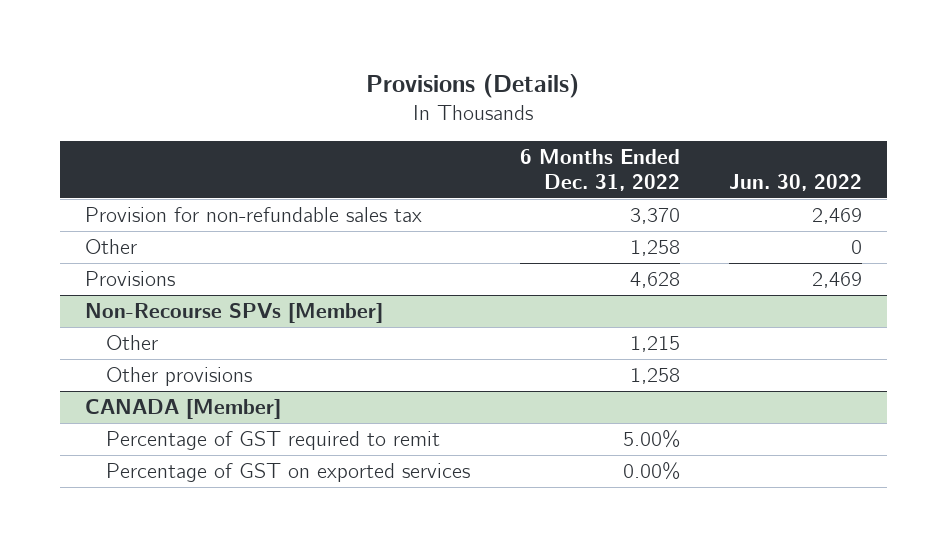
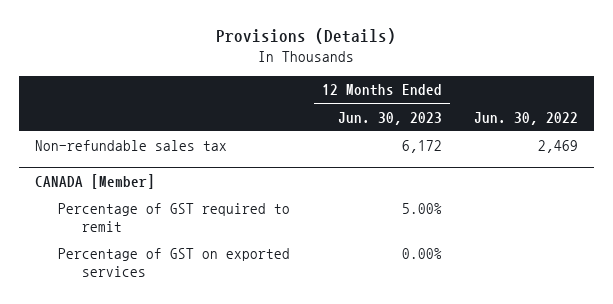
- | 6 Months Ended Dec. 31, 2022 | Jun. 30, 2022
+ | 12 Months Ended Jun. 30, 2023 | Jun. 30, 2022
- Provision for non-refundable sales tax | 3,370 | 2,469
- Other | 1,258 | 0
- Provisions | 4,628 | 2,469
- Non-Recourse SPVs [Member]
- Other | 1,215 |
- Other provisions | 1,258 |
+ Non-refundable sales tax | 6,172 | 2,469

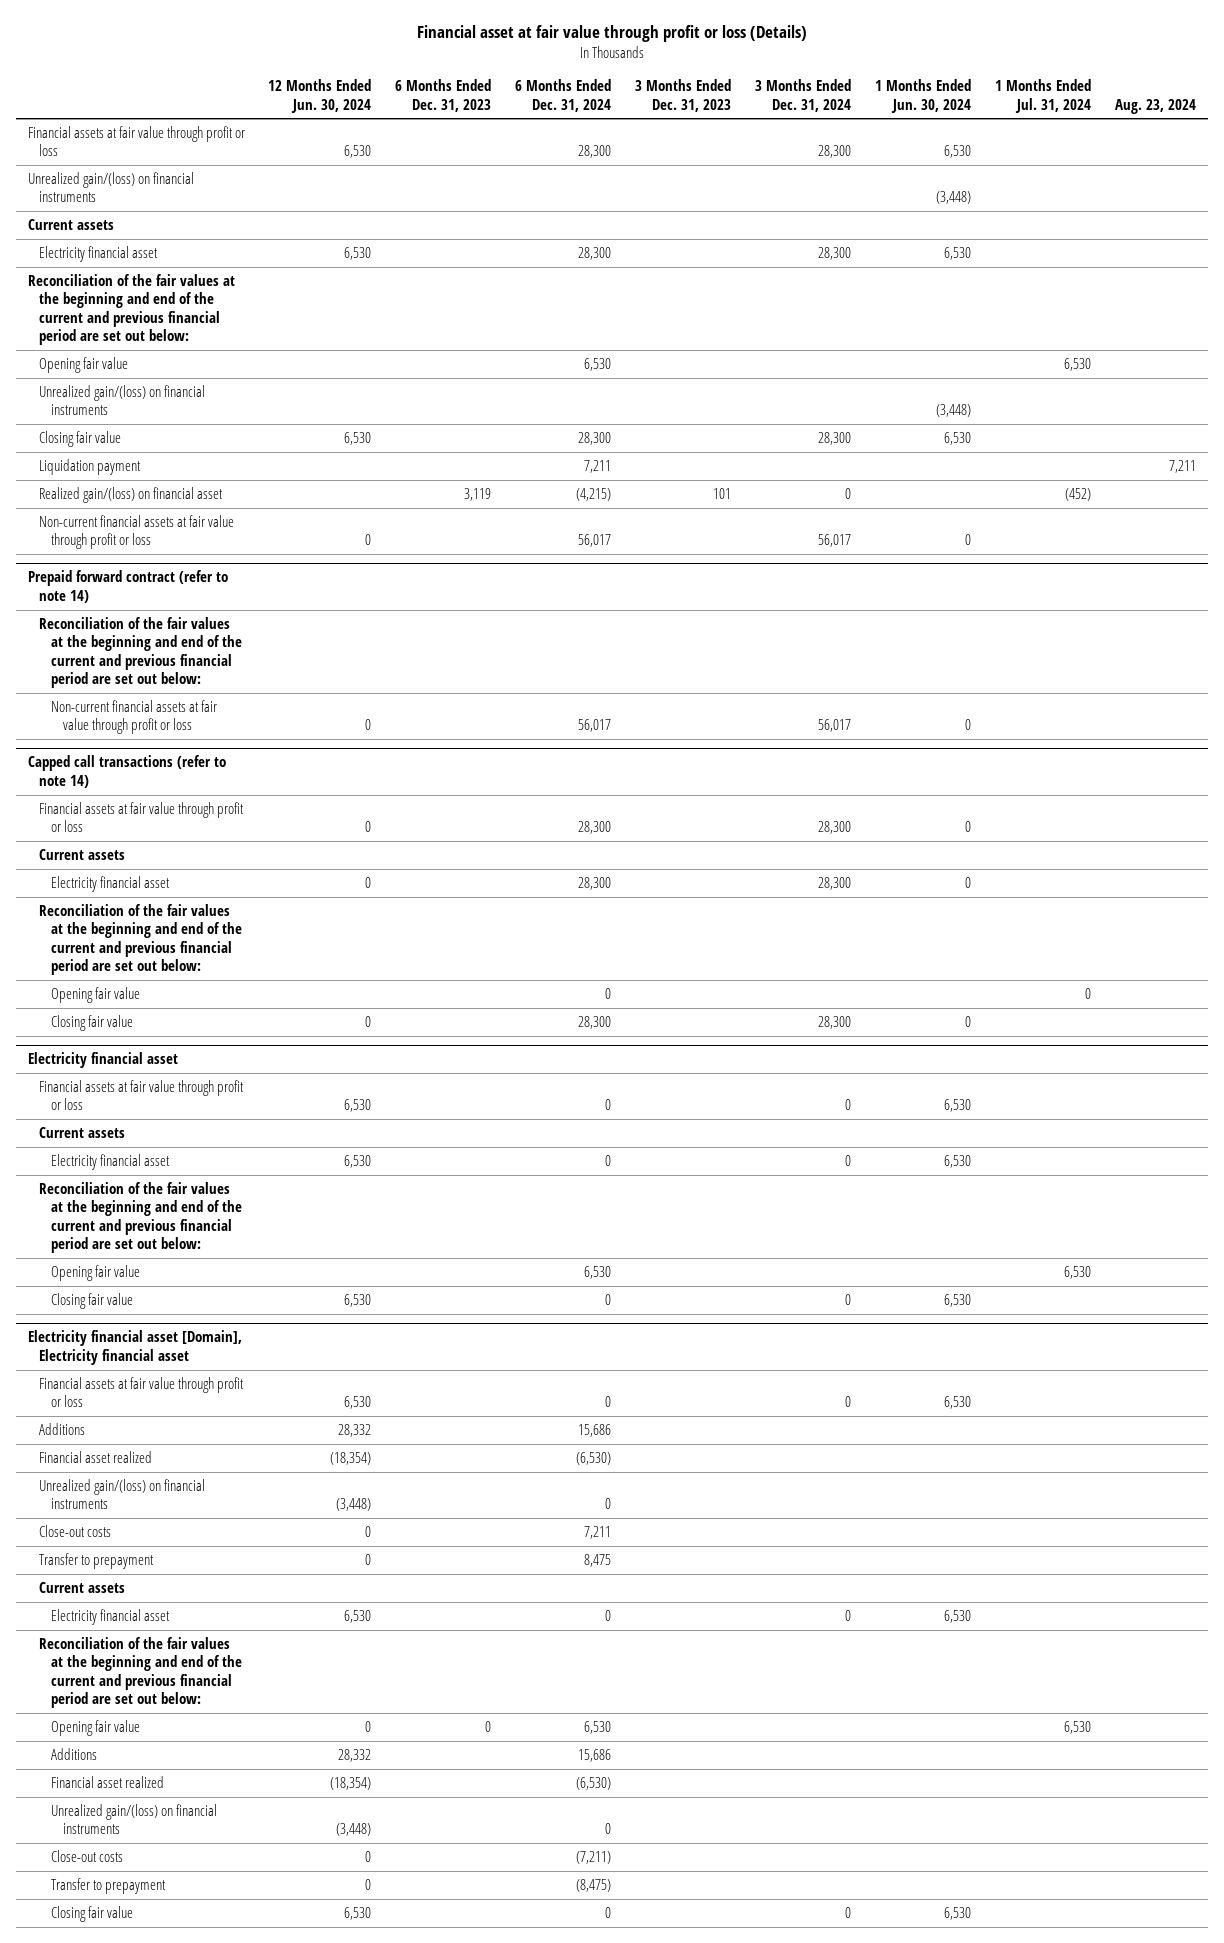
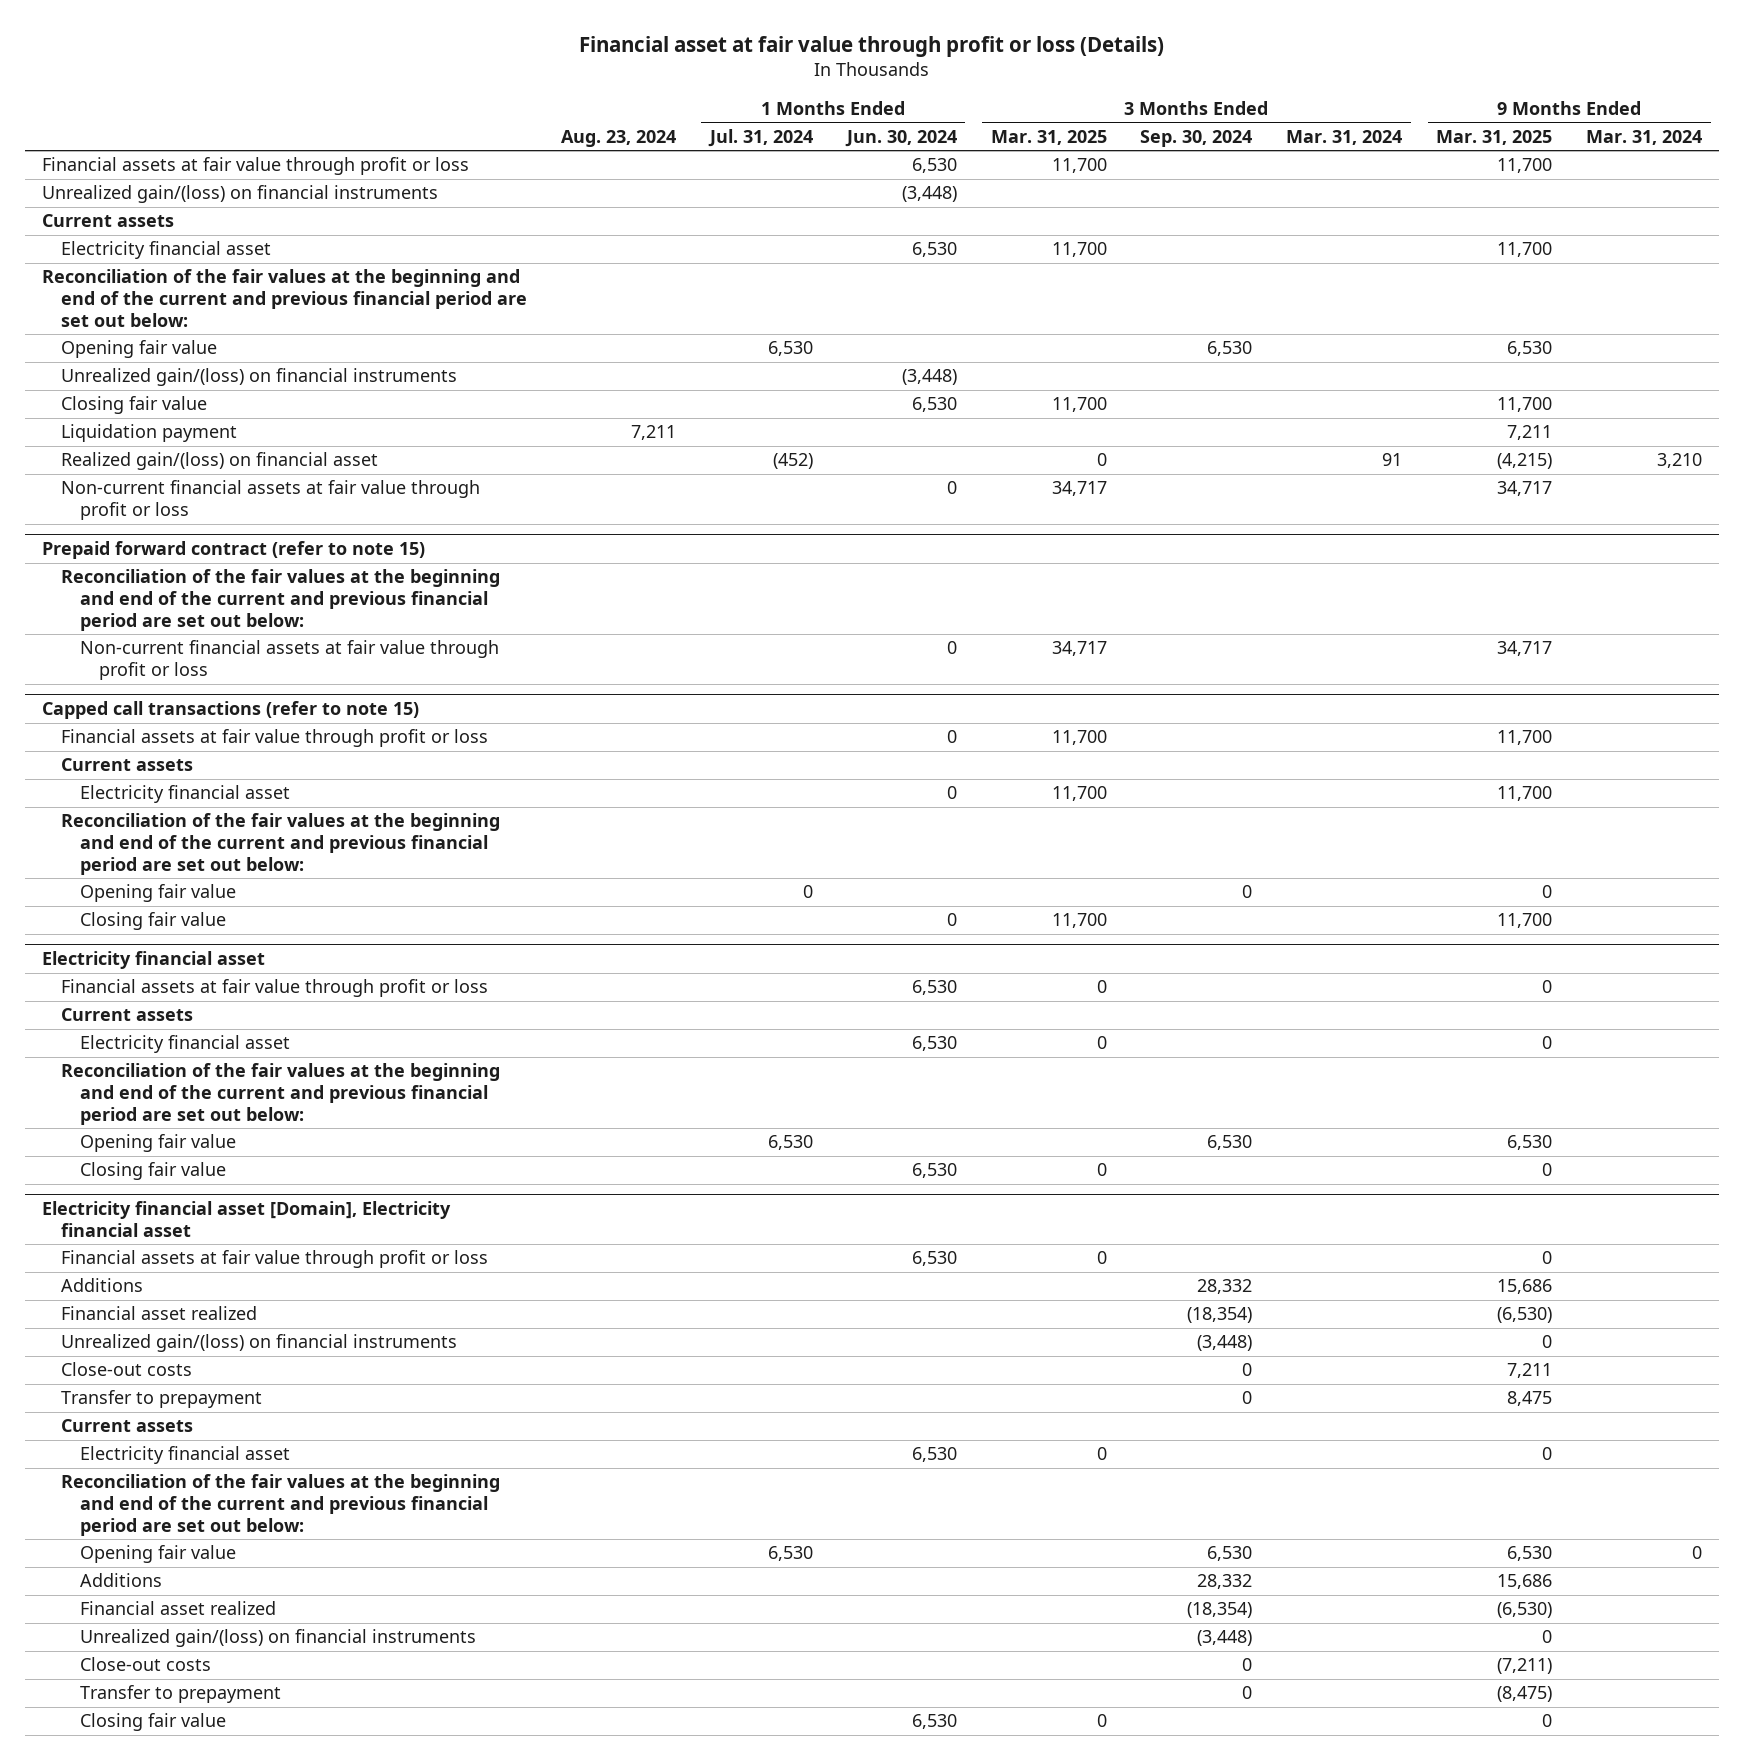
- | 12 Months Ended Jun. 30, 2024 | 6 Months Ended Dec. 31, 2023 | 6 Months Ended Dec. 31, 2024 | 3 Months Ended Dec. 31, 2023 | 3 Months Ended Dec. 31, 2024 | 1 Months Ended Jun. 30, 2024 | 1 Months Ended Jul. 31, 2024 | Aug. 23, 2024
+ | Aug. 23, 2024 | 1 Months Ended Jul. 31, 2024 | 1 Months Ended Jun. 30, 2024 | 3 Months Ended Mar. 31, 2025 | 3 Months Ended Sep. 30, 2024 | 3 Months Ended Mar. 31, 2024 | 9 Months Ended Mar. 31, 2025 | 9 Months Ended Mar. 31, 2024
- Prepaid forward contract (refer to note 14)
+ Prepaid forward contract (refer to note 15)
- Capped call transactions (refer to note 14)
+ Capped call transactions (refer to note 15)

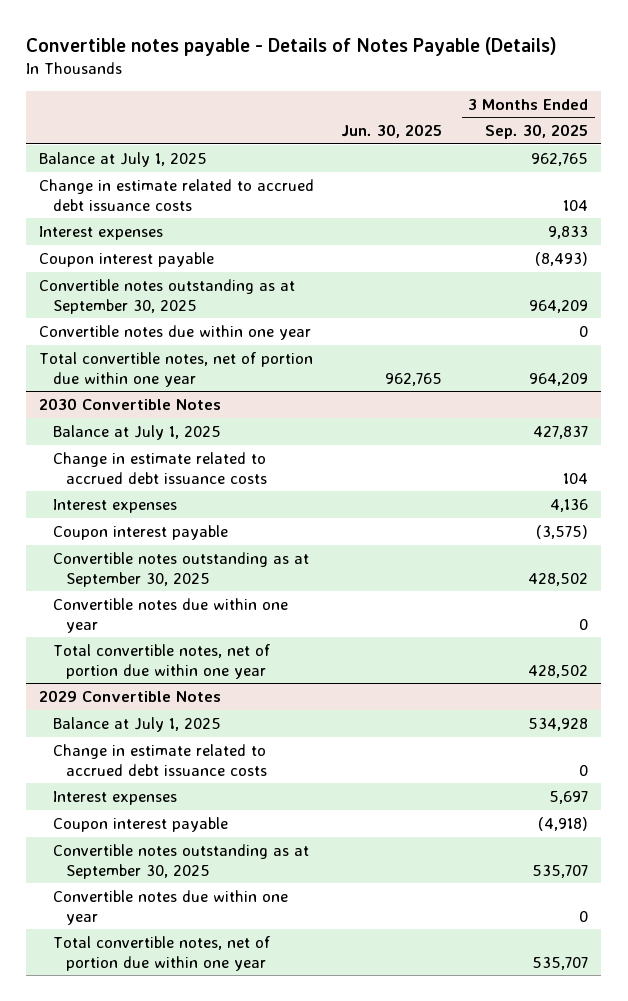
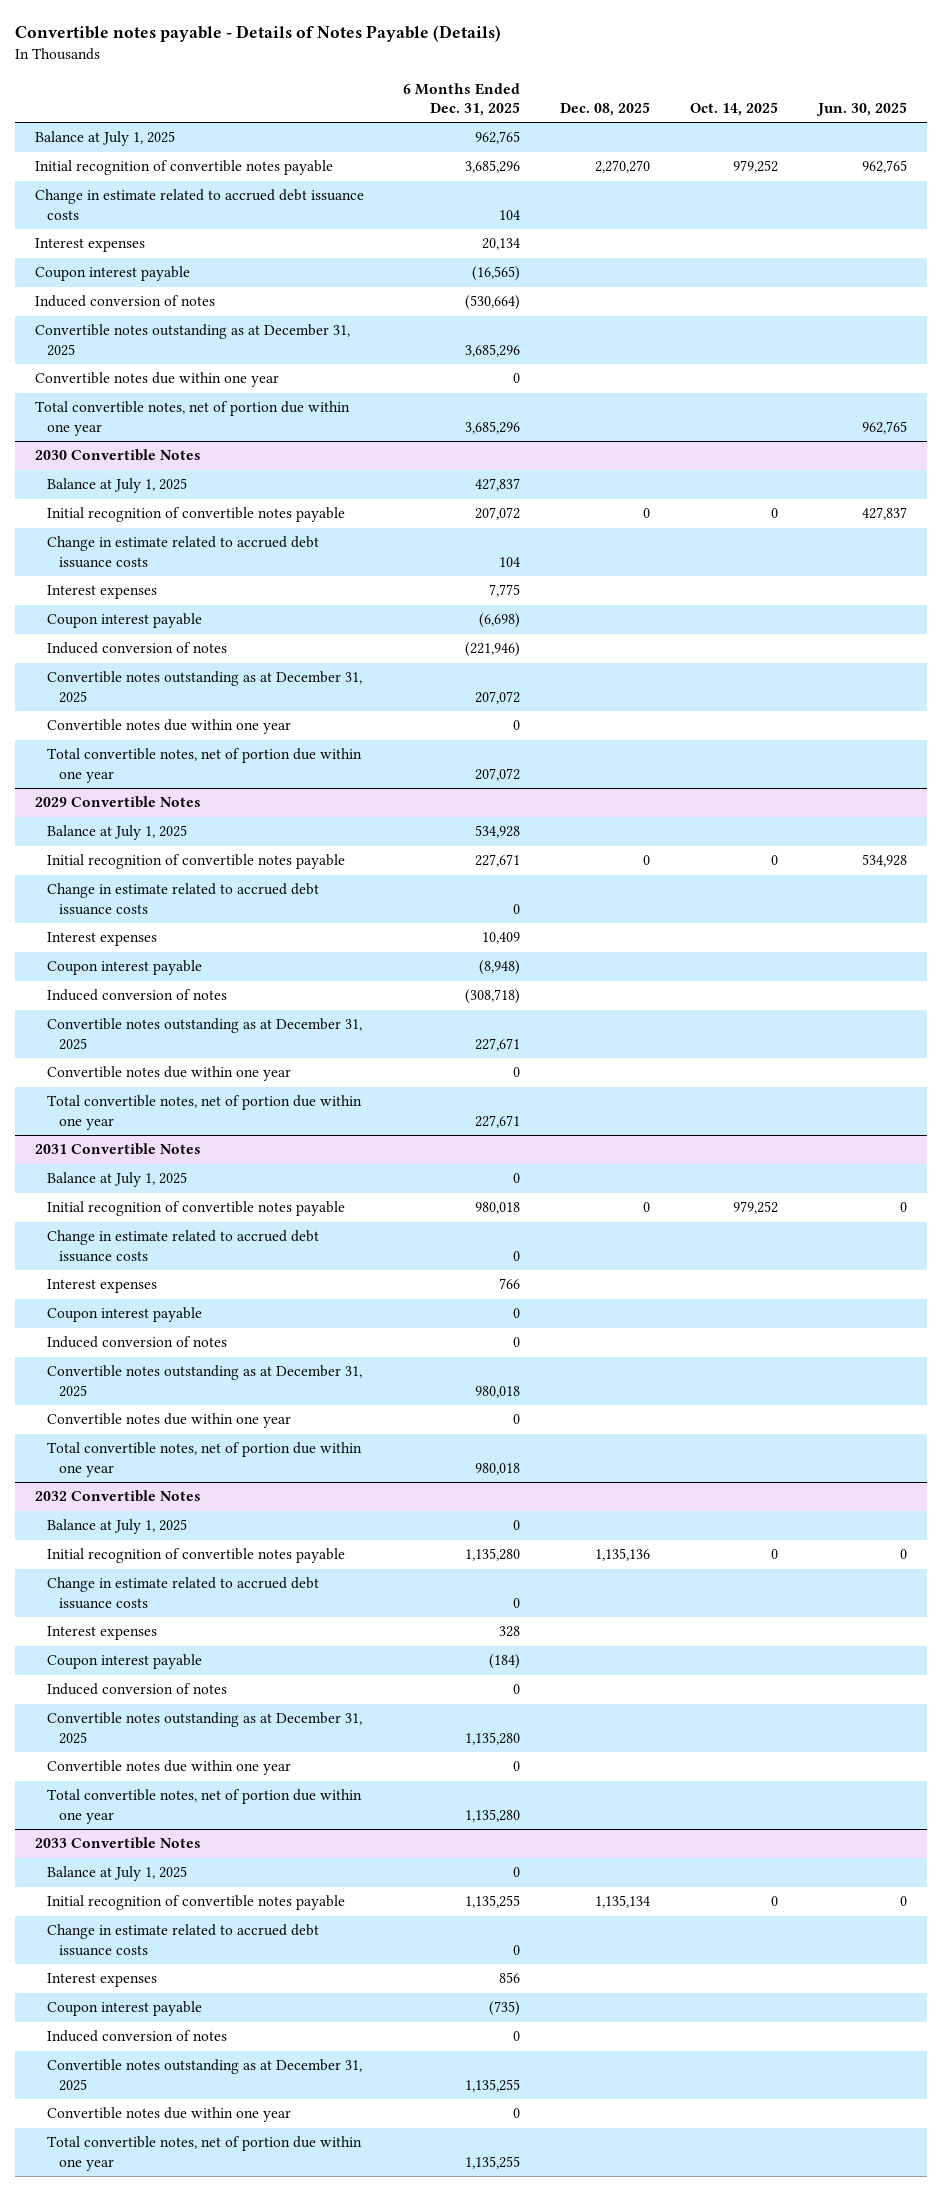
- | Jun. 30, 2025 | 3 Months Ended Sep. 30, 2025
+ | 6 Months Ended Dec. 31, 2025 | Dec. 08, 2025 | Oct. 14, 2025 | Jun. 30, 2025
+ Initial recognition of convertible notes payable | 3,685,296 | 2,270,270 | 979,252 | 962,765
- Convertible notes outstanding as at September 30, 2025 | | 964,209
+ Induced conversion of notes | (530,664) | | |
+ Convertible notes outstanding as at December 31, 2025 | 3,685,296 | | |
@ 2030 Convertible Notes
+ Initial recognition of convertible notes payable | 207,072 | 0 | 0 | 427,837
- Convertible notes outstanding as at September 30, 2025 | | 428,502
+ Induced conversion of notes | (221,946) | | |
+ Convertible notes outstanding as at December 31, 2025 | 207,072 | | |
@ 2029 Convertible Notes
+ Initial recognition of convertible notes payable | 227,671 | 0 | 0 | 534,928
- Convertible notes outstanding as at September 30, 2025 | | 535,707
+ Induced conversion of notes | (308,718) | | |
+ Convertible notes outstanding as at December 31, 2025 | 227,671 | | |
+ 2031 Convertible Notes
+ Balance at July 1, 2025 | 0 | | |
+ Initial recognition of convertible notes payable | 980,018 | 0 | 979,252 | 0
+ Change in estimate related to accrued debt issuance costs | 0 | | |
+ Interest expenses | 766 | | |
+ Coupon interest payable | 0 | | |
+ Induced conversion of notes | 0 | | |
+ Convertible notes outstanding as at December 31, 2025 | 980,018 | | |
+ Convertible notes due within one year | 0 | | |
+ Total convertible notes, net of portion due within one year | 980,018 | | |
+ 2032 Convertible Notes
+ Balance at July 1, 2025 | 0 | | |
+ Initial recognition of convertible notes payable | 1,135,280 | 1,135,136 | 0 | 0
+ Change in estimate related to accrued debt issuance costs | 0 | | |
+ Interest expenses | 328 | | |
+ Coupon interest payable | (184) | | |
+ Induced conversion of notes | 0 | | |
+ Convertible notes outstanding as at December 31, 2025 | 1,135,280 | | |
+ Convertible notes due within one year | 0 | | |
+ Total convertible notes, net of portion due within one year | 1,135,280 | | |
+ 2033 Convertible Notes
+ Balance at July 1, 2025 | 0 | | |
+ Initial recognition of convertible notes payable | 1,135,255 | 1,135,134 | 0 | 0
+ Change in estimate related to accrued debt issuance costs | 0 | | |
+ Interest expenses | 856 | | |
+ Coupon interest payable | (735) | | |
+ Induced conversion of notes | 0 | | |
+ Convertible notes outstanding as at December 31, 2025 | 1,135,255 | | |
+ Convertible notes due within one year | 0 | | |
+ Total convertible notes, net of portion due within one year | 1,135,255 | | |

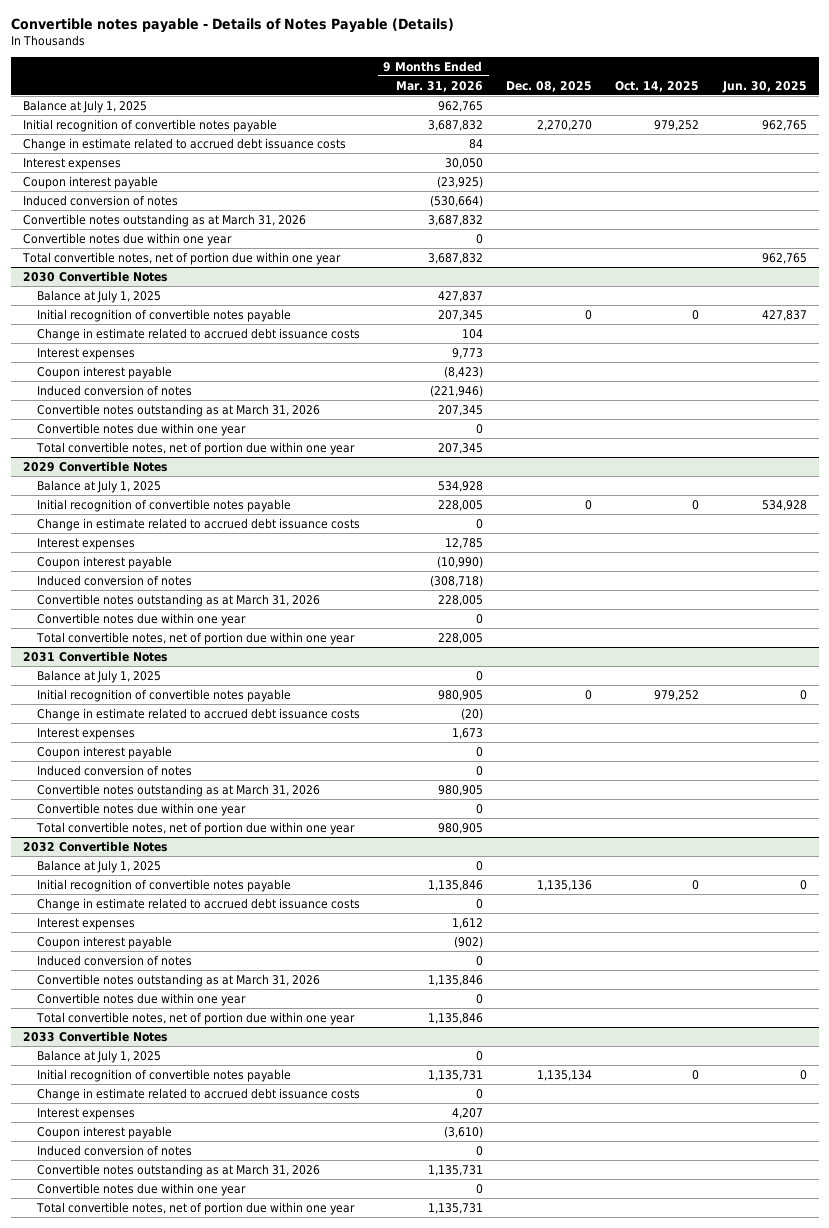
- | 6 Months Ended Dec. 31, 2025 | Dec. 08, 2025 | Oct. 14, 2025 | Jun. 30, 2025
+ | 9 Months Ended Mar. 31, 2026 | Dec. 08, 2025 | Oct. 14, 2025 | Jun. 30, 2025
- Convertible notes outstanding as at December 31, 2025 | 3,685,296 | | |
+ Convertible notes outstanding as at March 31, 2026 | 3,687,832 | | |
@ 2030 Convertible Notes
- Convertible notes outstanding as at December 31, 2025 | 207,072 | | |
+ Convertible notes outstanding as at March 31, 2026 | 207,345 | | |
@ 2029 Convertible Notes
- Convertible notes outstanding as at December 31, 2025 | 227,671 | | |
+ Convertible notes outstanding as at March 31, 2026 | 228,005 | | |
@ 2031 Convertible Notes
- Convertible notes outstanding as at December 31, 2025 | 980,018 | | |
+ Convertible notes outstanding as at March 31, 2026 | 980,905 | | |
@ 2032 Convertible Notes
- Convertible notes outstanding as at December 31, 2025 | 1,135,280 | | |
+ Convertible notes outstanding as at March 31, 2026 | 1,135,846 | | |
@ 2033 Convertible Notes
- Convertible notes outstanding as at December 31, 2025 | 1,135,255 | | |
+ Convertible notes outstanding as at March 31, 2026 | 1,135,731 | | |

